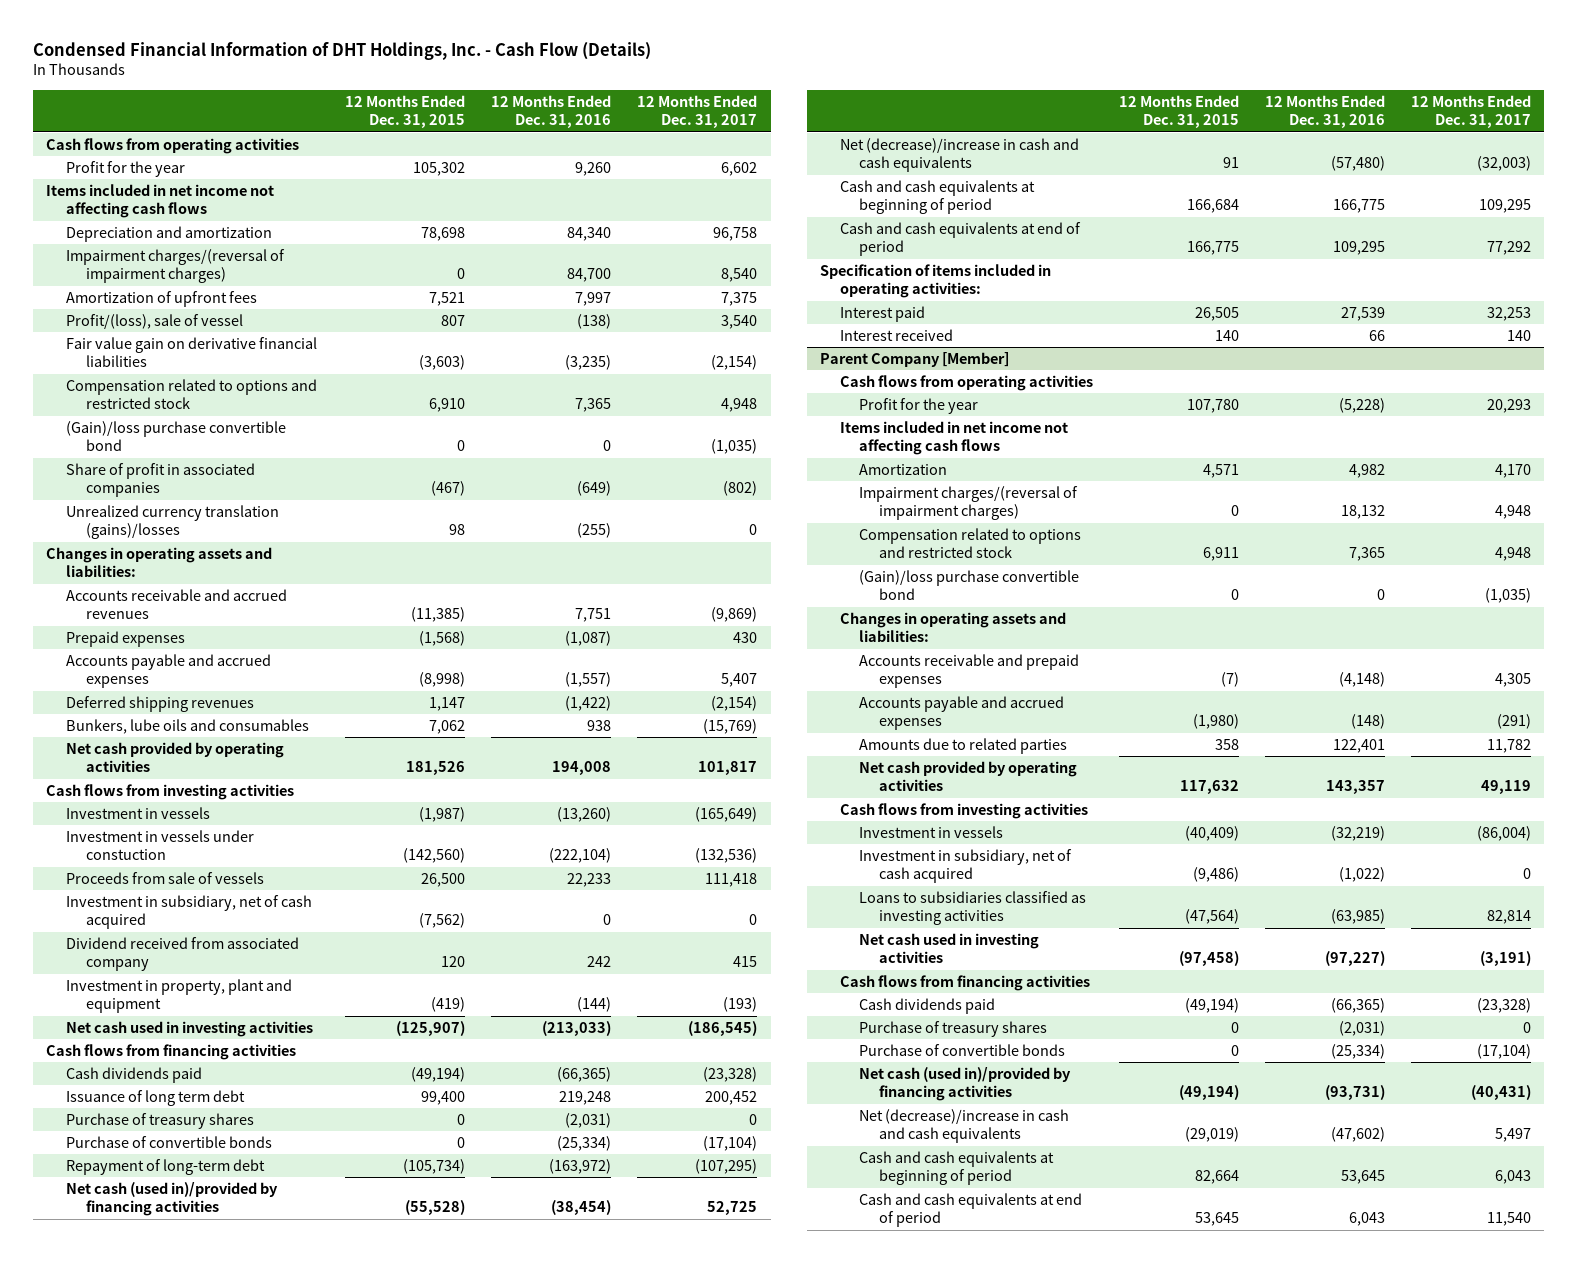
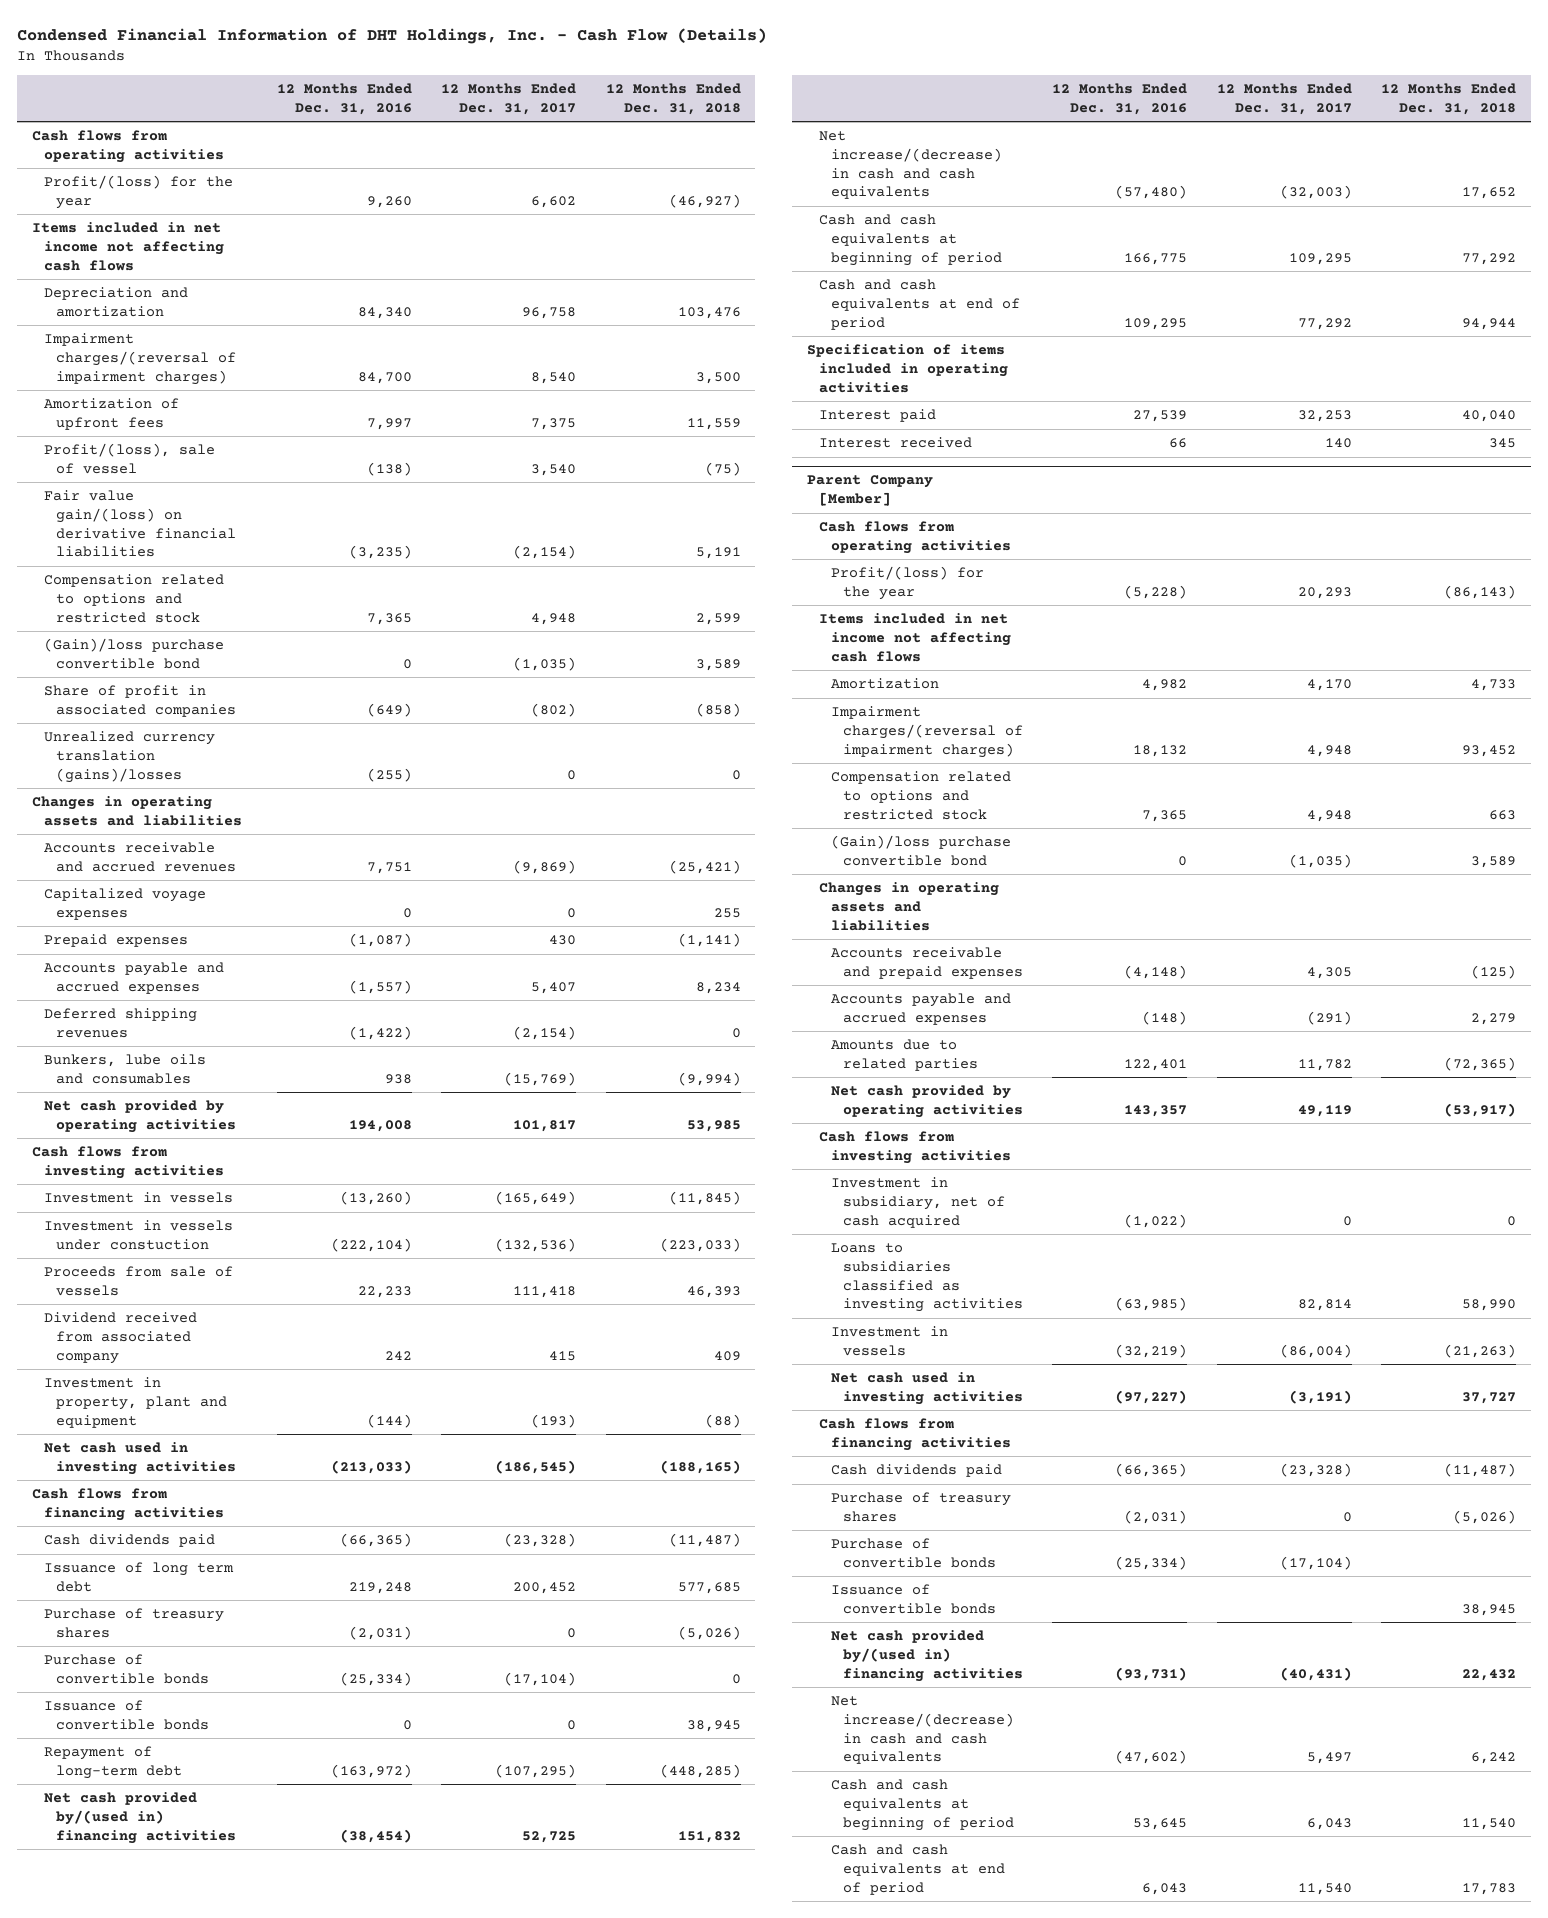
- | 12 Months Ended Dec. 31, 2015 | 12 Months Ended Dec. 31, 2016 | 12 Months Ended Dec. 31, 2017
+ | 12 Months Ended Dec. 31, 2016 | 12 Months Ended Dec. 31, 2017 | 12 Months Ended Dec. 31, 2018
- Profit for the year | 105,302 | 9,260 | 6,602
+ Profit/(loss) for the year | 9,260 | 6,602 | (46,927)
- Fair value gain on derivative financial liabilities | (3,603) | (3,235) | (2,154)
+ Fair value gain/(loss) on derivative financial liabilities | (3,235) | (2,154) | 5,191
- Changes in operating assets and liabilities:
+ Changes in operating assets and liabilities
+ Capitalized voyage expenses | 0 | 0 | 255
- Investment in subsidiary, net of cash acquired | (7,562) | 0 | 0
+ Issuance of convertible bonds | 0 | 0 | 38,945
- Net cash (used in)/provided by financing activities | (55,528) | (38,454) | 52,725
- Net (decrease)/increase in cash and cash equivalents | 91 | (57,480) | (32,003)
+ Net cash provided by/(used in) financing activities | (38,454) | 52,725 | 151,832
+ Net increase/(decrease) in cash and cash equivalents | (57,480) | (32,003) | 17,652
- Specification of items included in operating activities:
+ Specification of items included in operating activities
@ Parent Company [Member]
- Profit for the year | 107,780 | (5,228) | 20,293
+ Profit/(loss) for the year | (5,228) | 20,293 | (86,143)
- Changes in operating assets and liabilities:
+ Changes in operating assets and liabilities
moved down: Investment in vessels | (32,219) | (86,004) | (21,263)
- Net cash (used in)/provided by financing activities | (49,194) | (93,731) | (40,431)
- Net (decrease)/increase in cash and cash equivalents | (29,019) | (47,602) | 5,497
+ Issuance of convertible bonds | | | 38,945
+ Net cash provided by/(used in) financing activities | (93,731) | (40,431) | 22,432
+ Net increase/(decrease) in cash and cash equivalents | (47,602) | 5,497 | 6,242

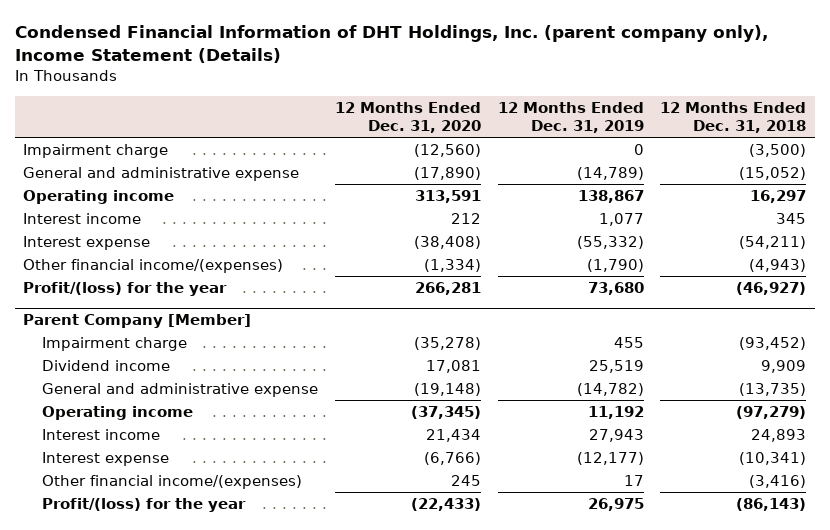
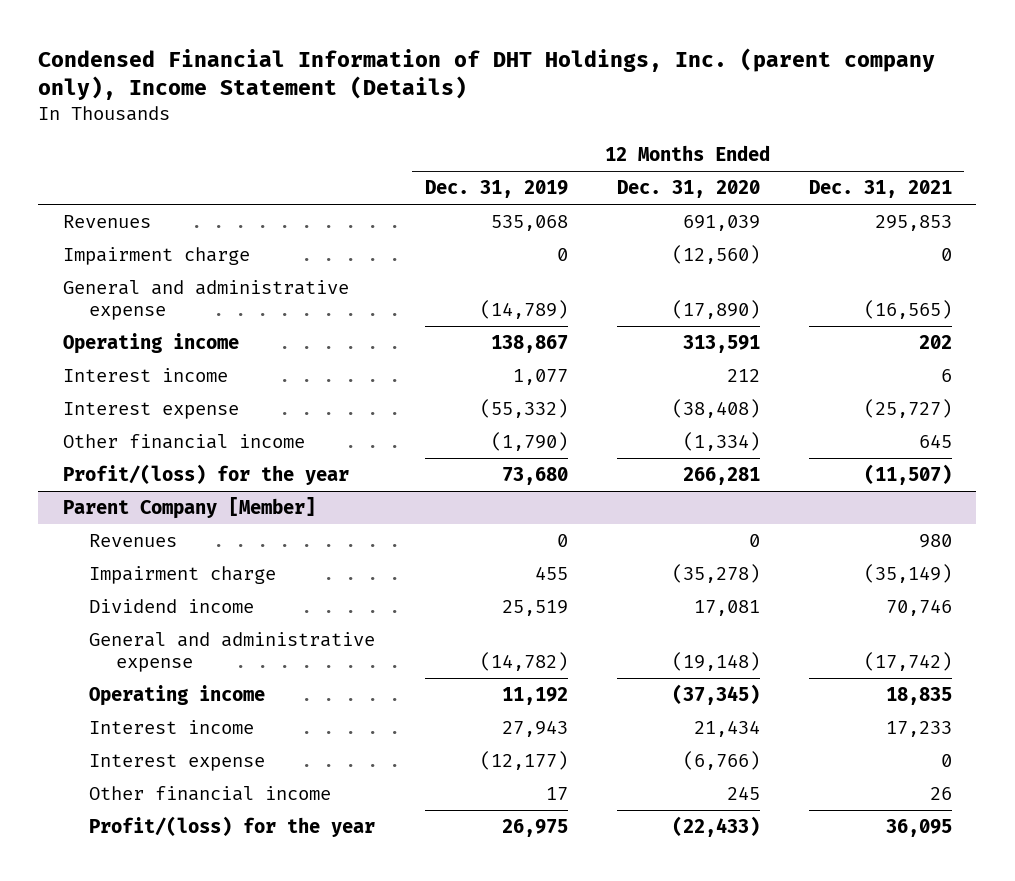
- | 12 Months Ended Dec. 31, 2020 | 12 Months Ended Dec. 31, 2019 | 12 Months Ended Dec. 31, 2018
+ | 12 Months Ended Dec. 31, 2019 | 12 Months Ended Dec. 31, 2020 | 12 Months Ended Dec. 31, 2021
+ Revenues | 535,068 | 691,039 | 295,853
- Other financial income/(expenses) | (1,334) | (1,790) | (4,943)
+ Other financial income | (1,790) | (1,334) | 645
@ Parent Company [Member]
+ Revenues | 0 | 0 | 980
- Other financial income/(expenses) | 245 | 17 | (3,416)
+ Other financial income | 17 | 245 | 26

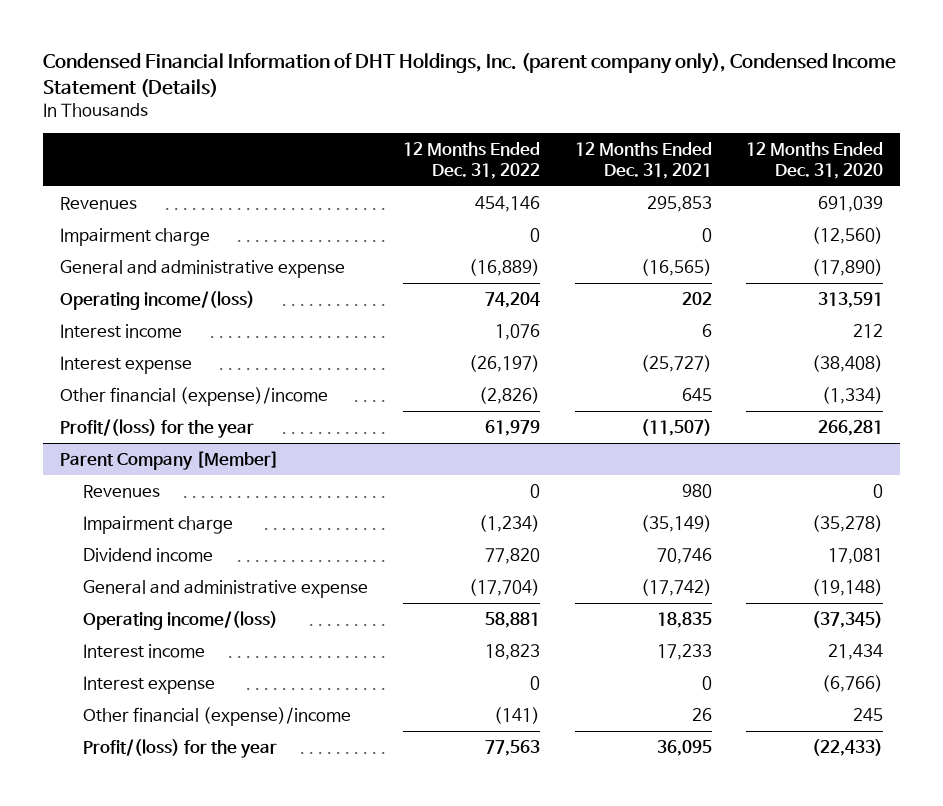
- Condensed Financial Information of DHT Holdings, Inc. (parent company only), Income Statement (Details)
+ Condensed Financial Information of DHT Holdings, Inc. (parent company only), Condensed Income Statement (Details)
- | 12 Months Ended Dec. 31, 2019 | 12 Months Ended Dec. 31, 2020 | 12 Months Ended Dec. 31, 2021
+ | 12 Months Ended Dec. 31, 2022 | 12 Months Ended Dec. 31, 2021 | 12 Months Ended Dec. 31, 2020
- Operating income | 138,867 | 313,591 | 202
+ Operating income/(loss) | 74,204 | 202 | 313,591
- Other financial income | (1,790) | (1,334) | 645
+ Other financial (expense)/income | (2,826) | 645 | (1,334)
@ Parent Company [Member]
- Operating income | 11,192 | (37,345) | 18,835
+ Operating income/(loss) | 58,881 | 18,835 | (37,345)
- Other financial income | 17 | 245 | 26
+ Other financial (expense)/income | (141) | 26 | 245

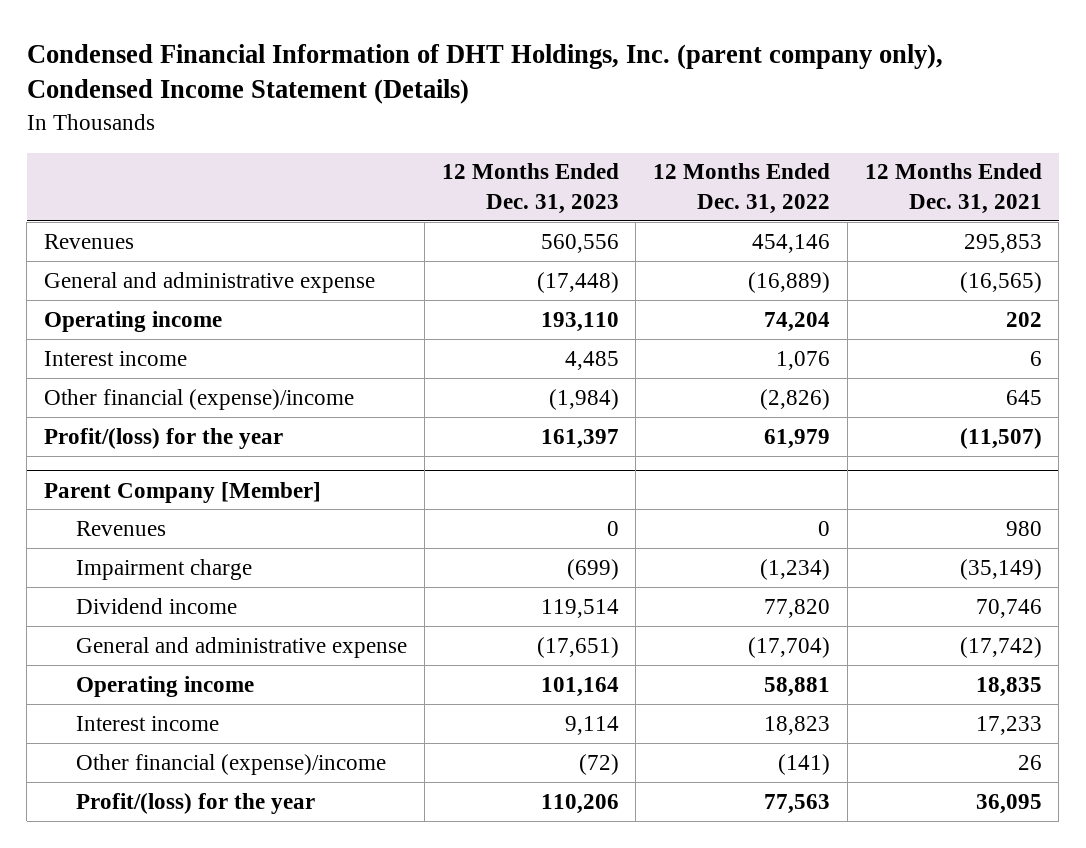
- | 12 Months Ended Dec. 31, 2022 | 12 Months Ended Dec. 31, 2021 | 12 Months Ended Dec. 31, 2020
+ | 12 Months Ended Dec. 31, 2023 | 12 Months Ended Dec. 31, 2022 | 12 Months Ended Dec. 31, 2021
- Impairment charge | 0 | 0 | (12,560)
- Operating income/(loss) | 74,204 | 202 | 313,591
+ Operating income | 193,110 | 74,204 | 202
- Interest expense | (26,197) | (25,727) | (38,408)
@ Parent Company [Member]
- Operating income/(loss) | 58,881 | 18,835 | (37,345)
+ Operating income | 101,164 | 58,881 | 18,835
- Interest expense | 0 | 0 | (6,766)

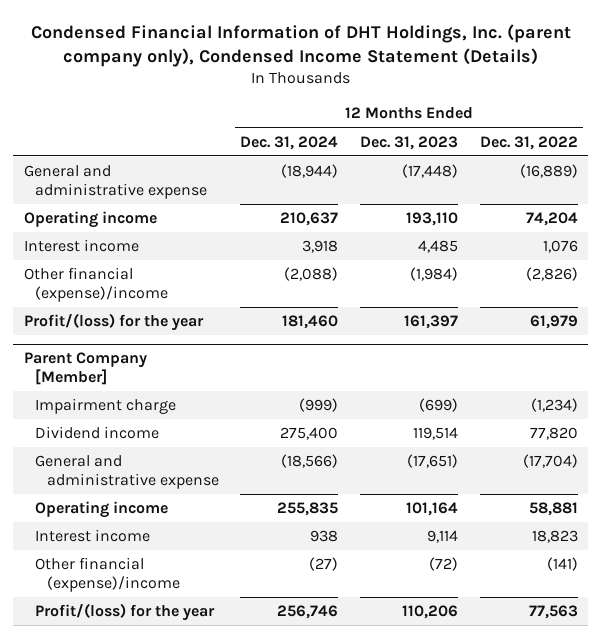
- | 12 Months Ended Dec. 31, 2023 | 12 Months Ended Dec. 31, 2022 | 12 Months Ended Dec. 31, 2021
+ | 12 Months Ended Dec. 31, 2024 | 12 Months Ended Dec. 31, 2023 | 12 Months Ended Dec. 31, 2022
- Revenues | 560,556 | 454,146 | 295,853
@ Parent Company [Member]
- Revenues | 0 | 0 | 980

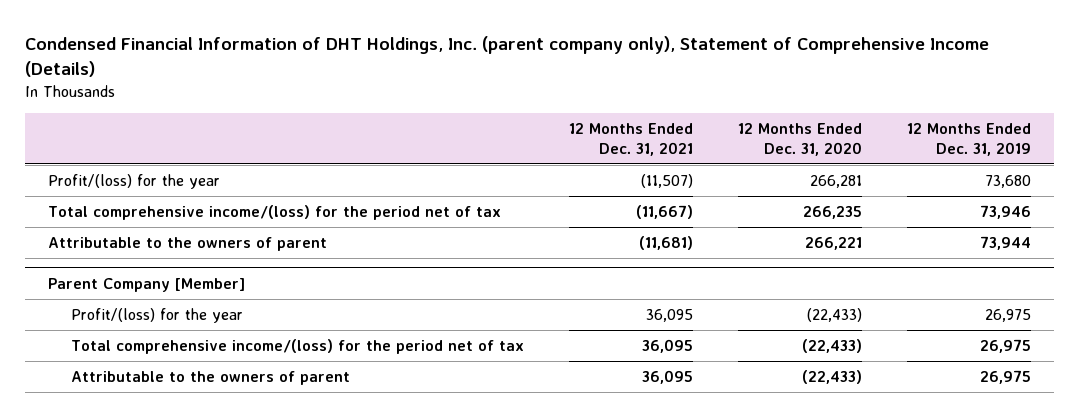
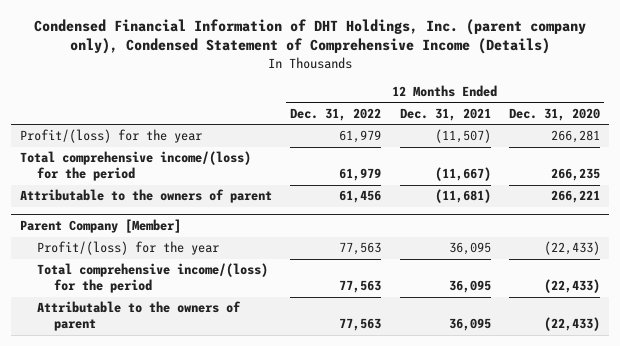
- Condensed Financial Information of DHT Holdings, Inc. (parent company only), Statement of Comprehensive Income (Details)
+ Condensed Financial Information of DHT Holdings, Inc. (parent company only), Condensed Statement of Comprehensive Income (Details)
- | 12 Months Ended Dec. 31, 2021 | 12 Months Ended Dec. 31, 2020 | 12 Months Ended Dec. 31, 2019
+ | 12 Months Ended Dec. 31, 2022 | 12 Months Ended Dec. 31, 2021 | 12 Months Ended Dec. 31, 2020
- Total comprehensive income/(loss) for the period net of tax | (11,667) | 266,235 | 73,946
+ Total comprehensive income/(loss) for the period | 61,979 | (11,667) | 266,235
@ Parent Company [Member]
- Total comprehensive income/(loss) for the period net of tax | 36,095 | (22,433) | 26,975
+ Total comprehensive income/(loss) for the period | 77,563 | 36,095 | (22,433)

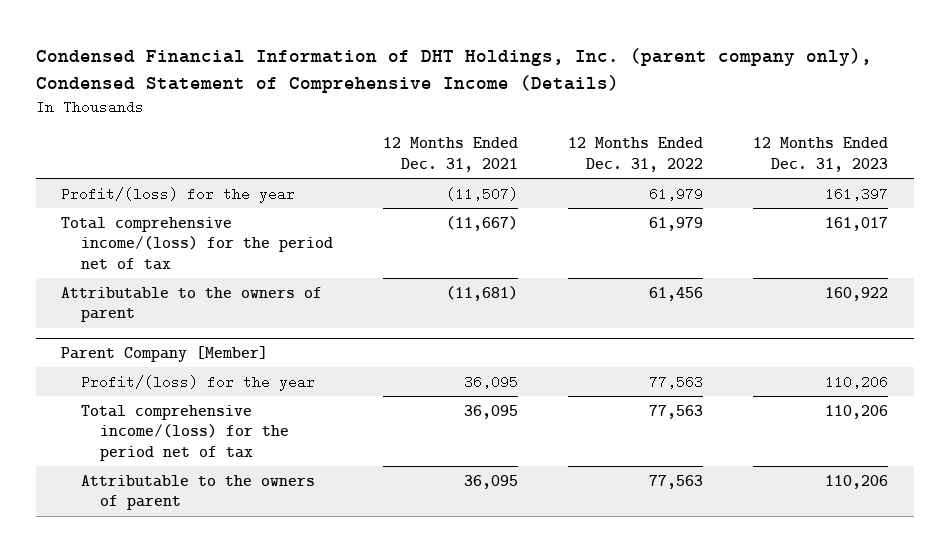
- | 12 Months Ended Dec. 31, 2022 | 12 Months Ended Dec. 31, 2021 | 12 Months Ended Dec. 31, 2020
+ | 12 Months Ended Dec. 31, 2021 | 12 Months Ended Dec. 31, 2022 | 12 Months Ended Dec. 31, 2023
- Total comprehensive income/(loss) for the period | 61,979 | (11,667) | 266,235
+ Total comprehensive income/(loss) for the period net of tax | (11,667) | 61,979 | 161,017
@ Parent Company [Member]
- Total comprehensive income/(loss) for the period | 77,563 | 36,095 | (22,433)
+ Total comprehensive income/(loss) for the period net of tax | 36,095 | 77,563 | 110,206

